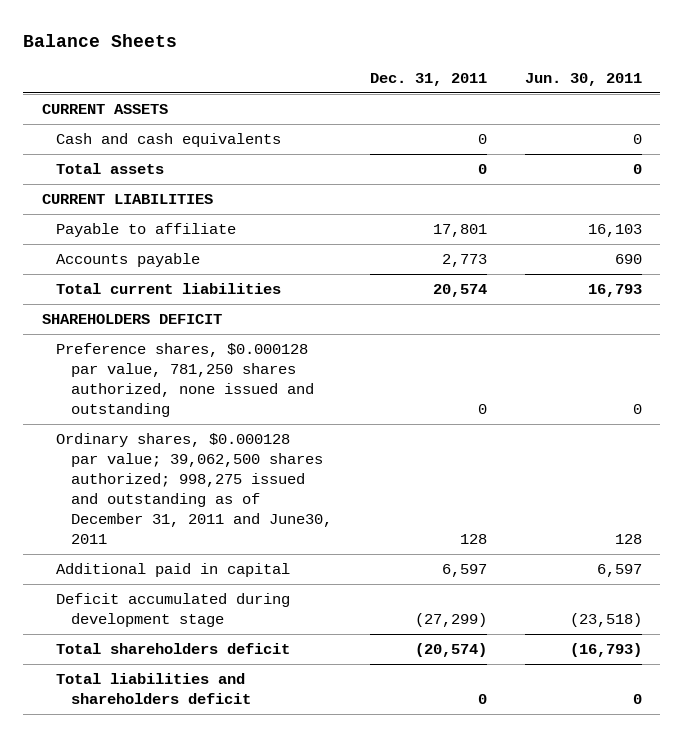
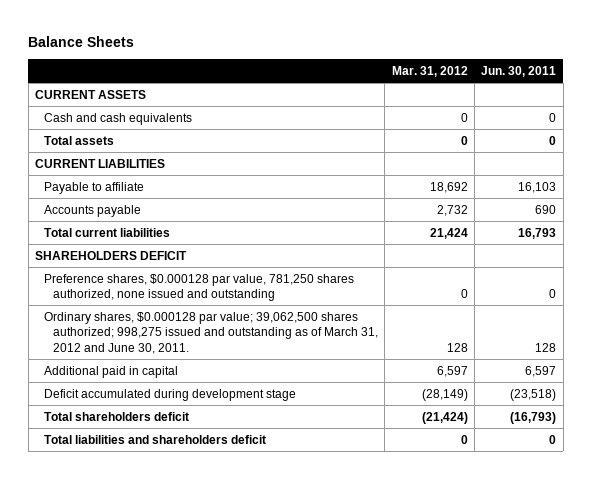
- | Dec. 31, 2011 | Jun. 30, 2011
+ | Mar. 31, 2012 | Jun. 30, 2011
- Ordinary shares, $0.000128 par value; 39,062,500 shares authorized; 998,275 issued and outstanding as of December 31, 2011 and June30, 2011 | 128 | 128
+ Ordinary shares, $0.000128 par value; 39,062,500 shares authorized; 998,275 issued and outstanding as of March 31, 2012 and June 30, 2011. | 128 | 128

